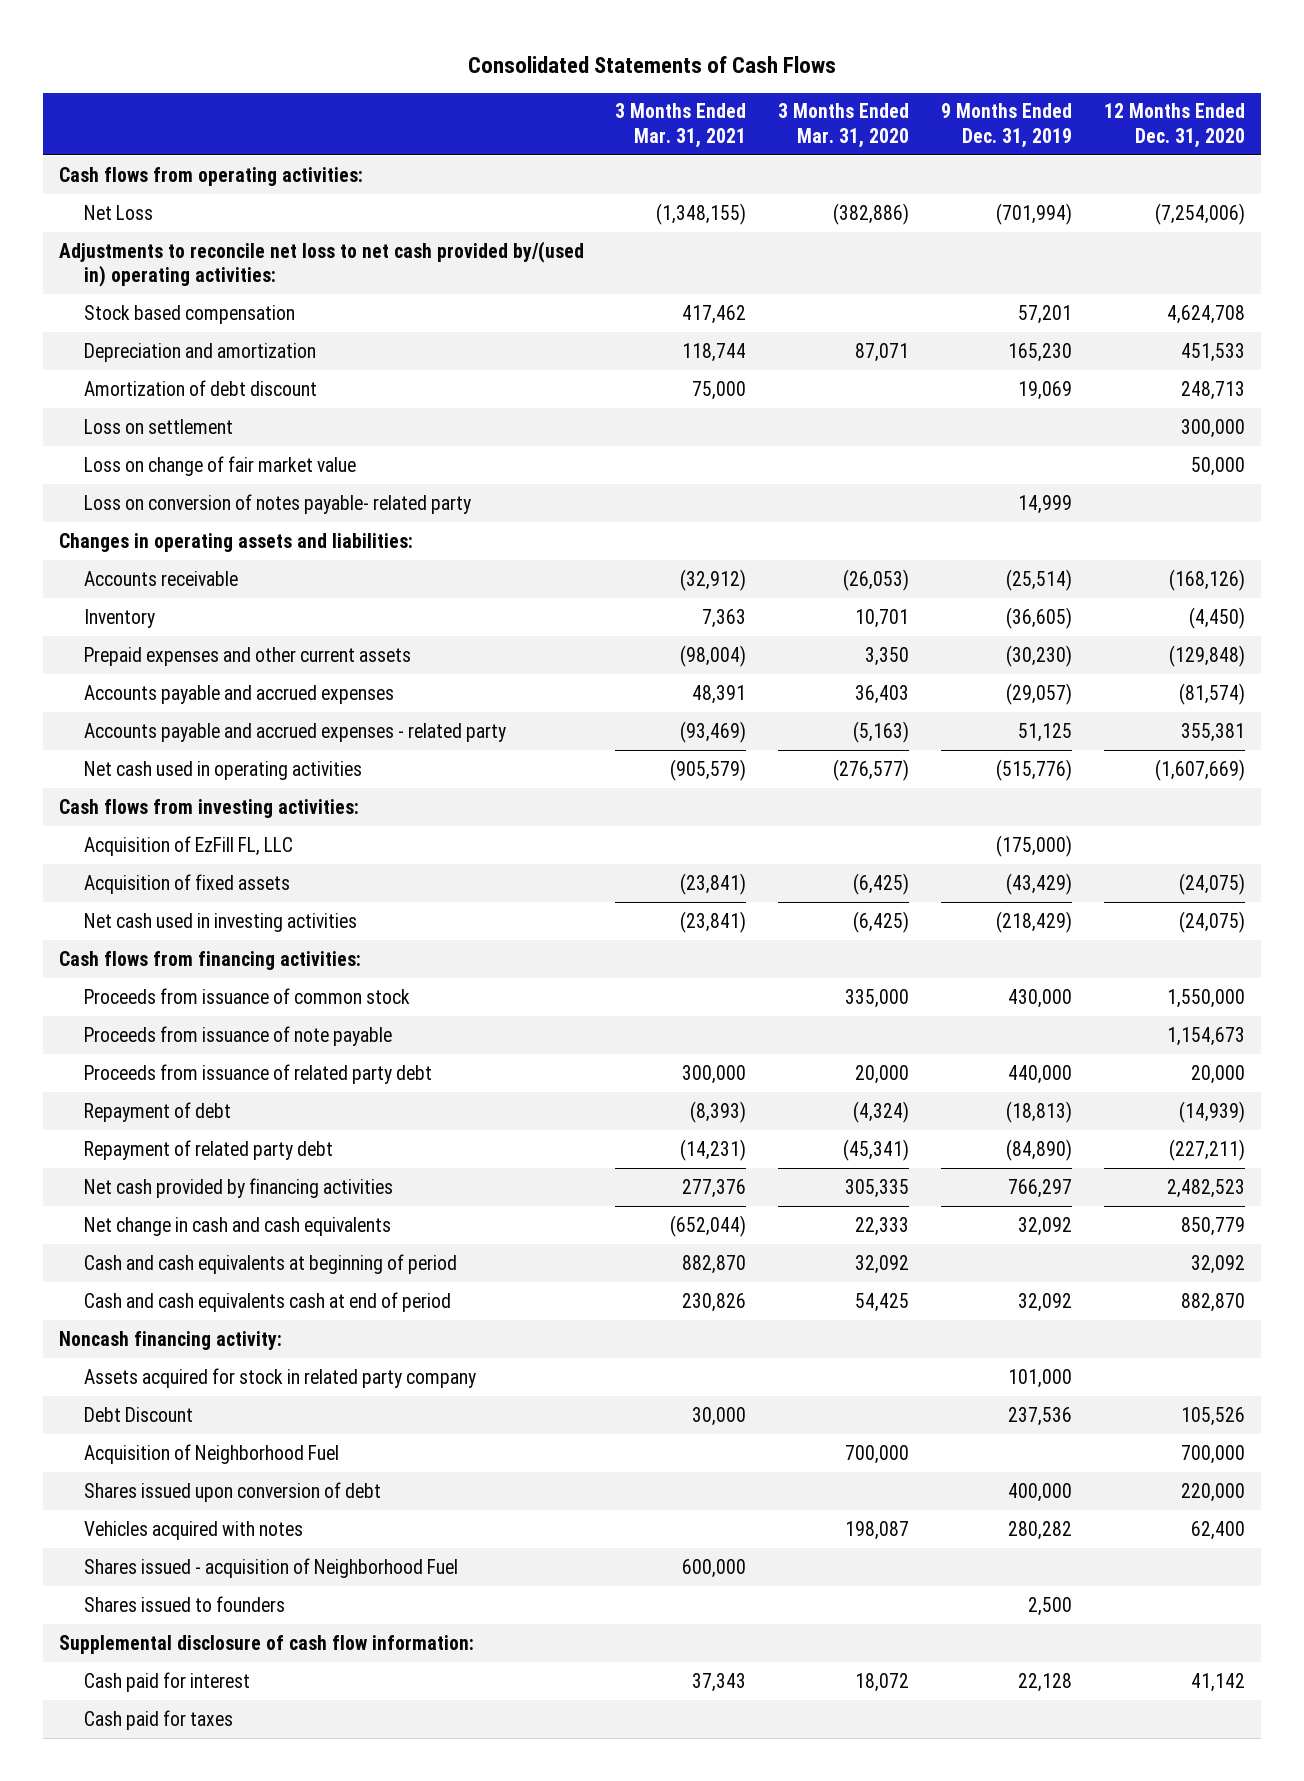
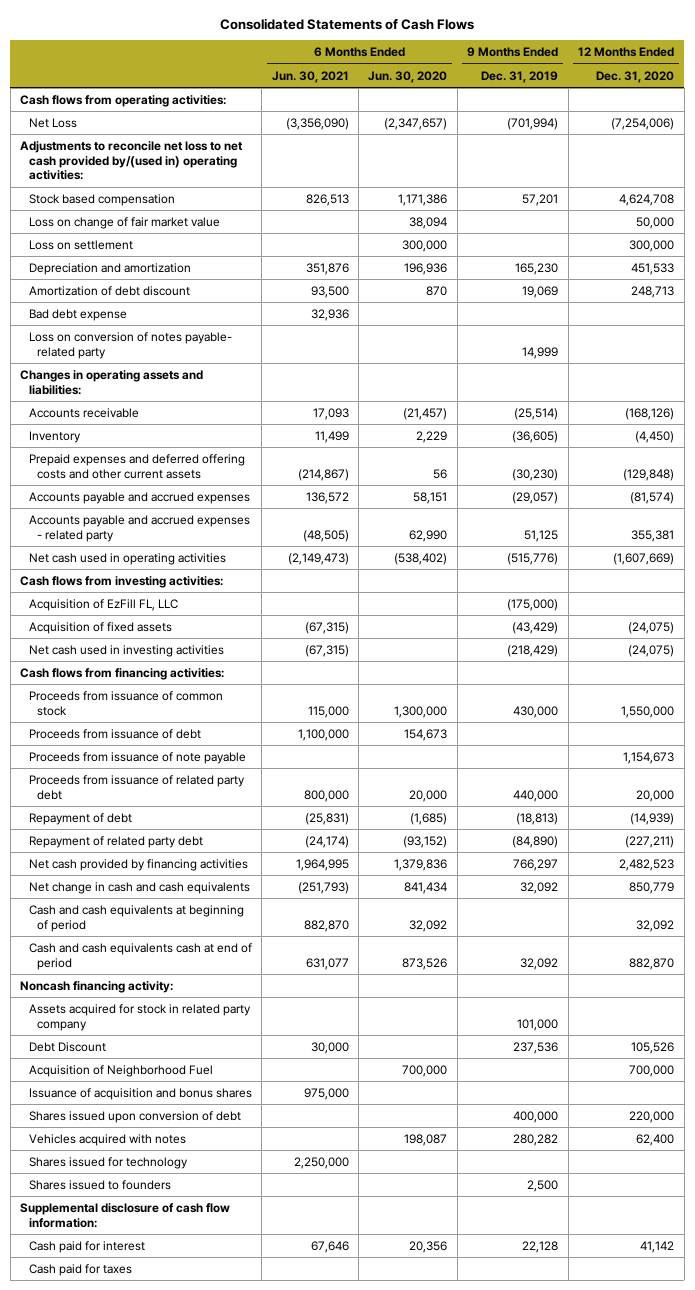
- | 3 Months Ended Mar. 31, 2021 | 3 Months Ended Mar. 31, 2020 | 9 Months Ended Dec. 31, 2019 | 12 Months Ended Dec. 31, 2020
+ | 6 Months Ended Jun. 30, 2021 | 6 Months Ended Jun. 30, 2020 | 9 Months Ended Dec. 31, 2019 | 12 Months Ended Dec. 31, 2020
moved up: Loss on change of fair market value | | 38,094 | | 50,000
moved up: Loss on settlement | | 300,000 | | 300,000
+ Bad debt expense | 32,936 | | |
- Prepaid expenses and other current assets | (98,004) | 3,350 | (30,230) | (129,848)
+ Prepaid expenses and deferred offering costs and other current assets | (214,867) | 56 | (30,230) | (129,848)
+ Proceeds from issuance of debt | 1,100,000 | 154,673 | |
+ Issuance of acquisition and bonus shares | 975,000 | | |
- Shares issued - acquisition of Neighborhood Fuel | 600,000 | | |
+ Shares issued for technology | 2,250,000 | | |

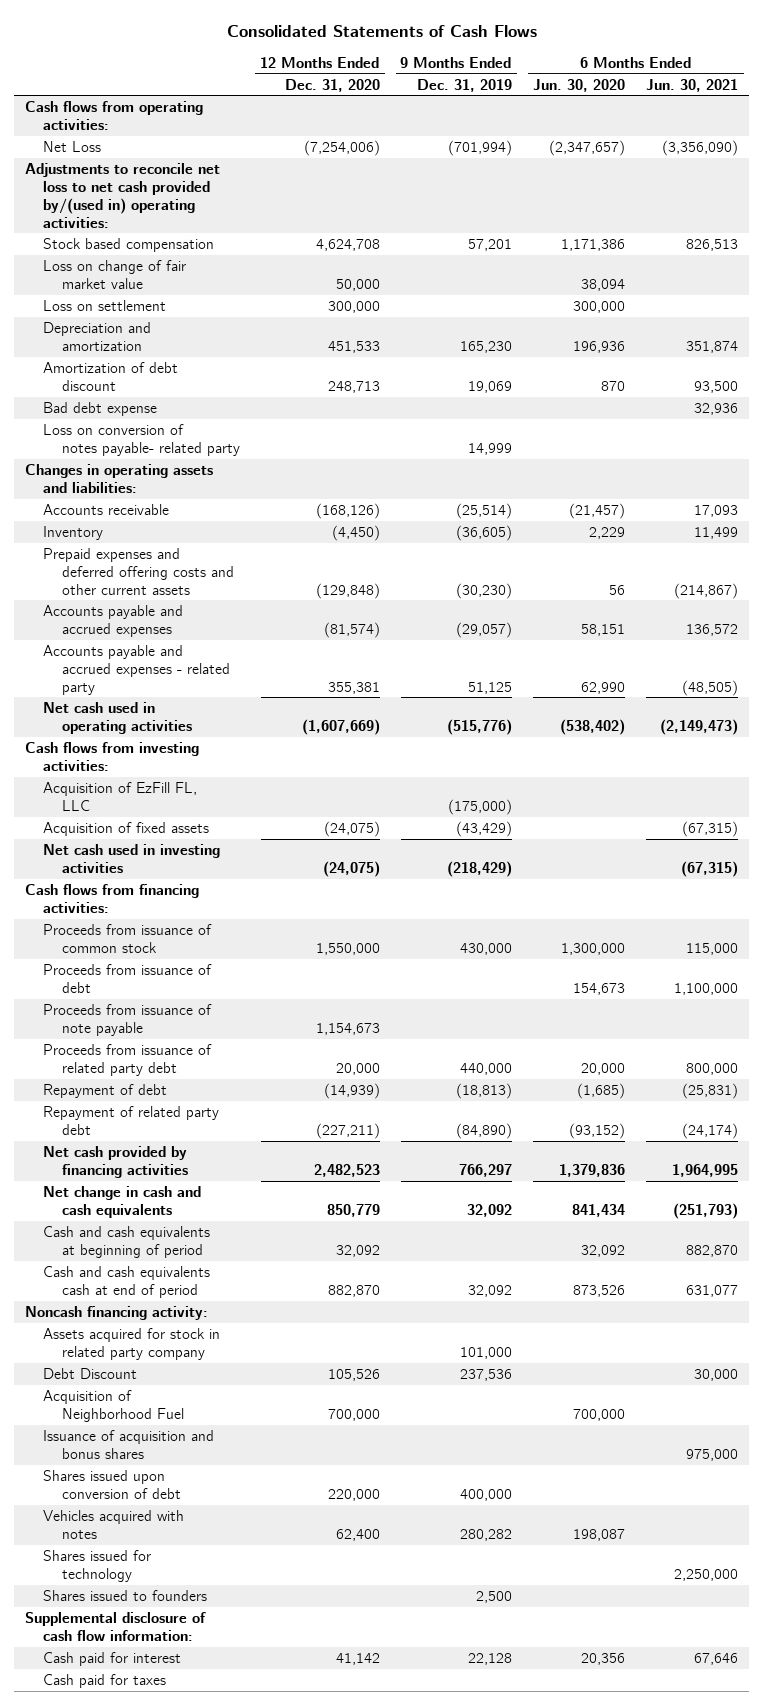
- | 6 Months Ended Jun. 30, 2021 | 6 Months Ended Jun. 30, 2020 | 9 Months Ended Dec. 31, 2019 | 12 Months Ended Dec. 31, 2020
+ | 12 Months Ended Dec. 31, 2020 | 9 Months Ended Dec. 31, 2019 | 6 Months Ended Jun. 30, 2020 | 6 Months Ended Jun. 30, 2021
- Depreciation and amortization | 351,876 | 196,936 | 165,230 | 451,533
+ Depreciation and amortization | 451,533 | 165,230 | 196,936 | 351,874

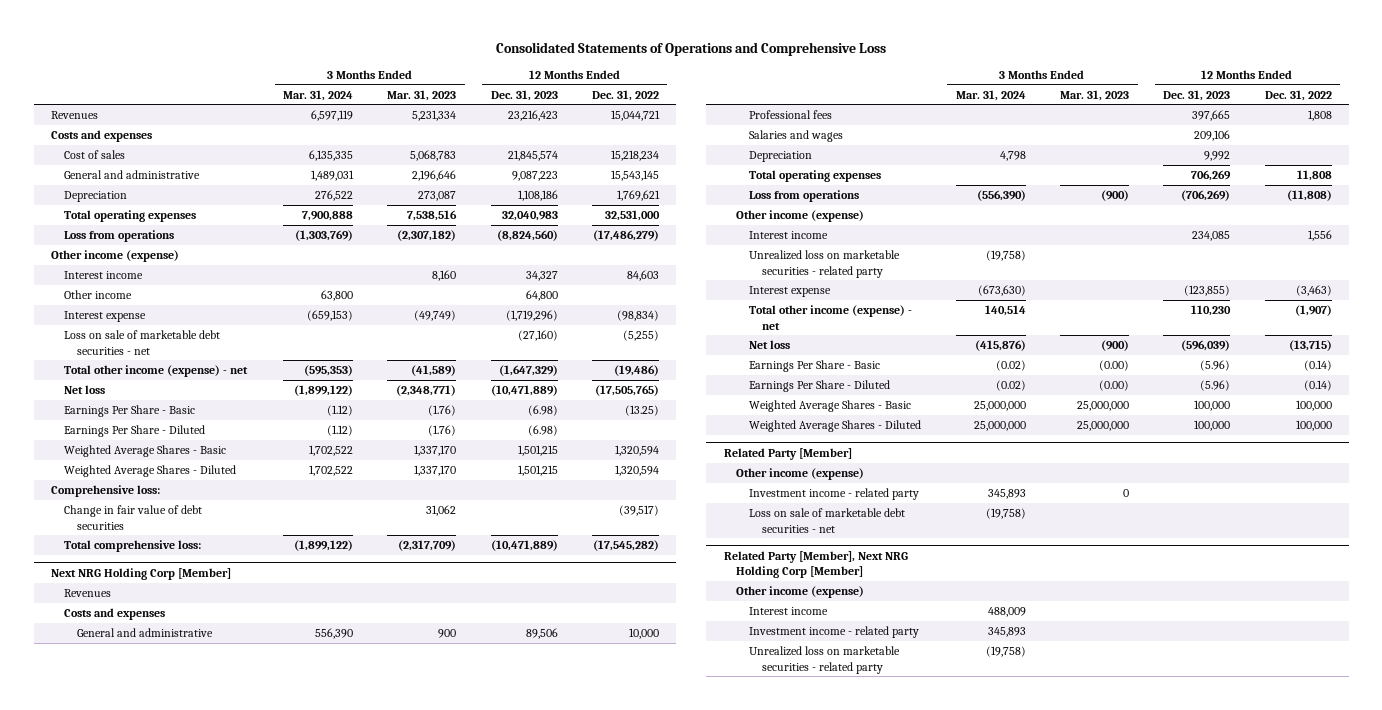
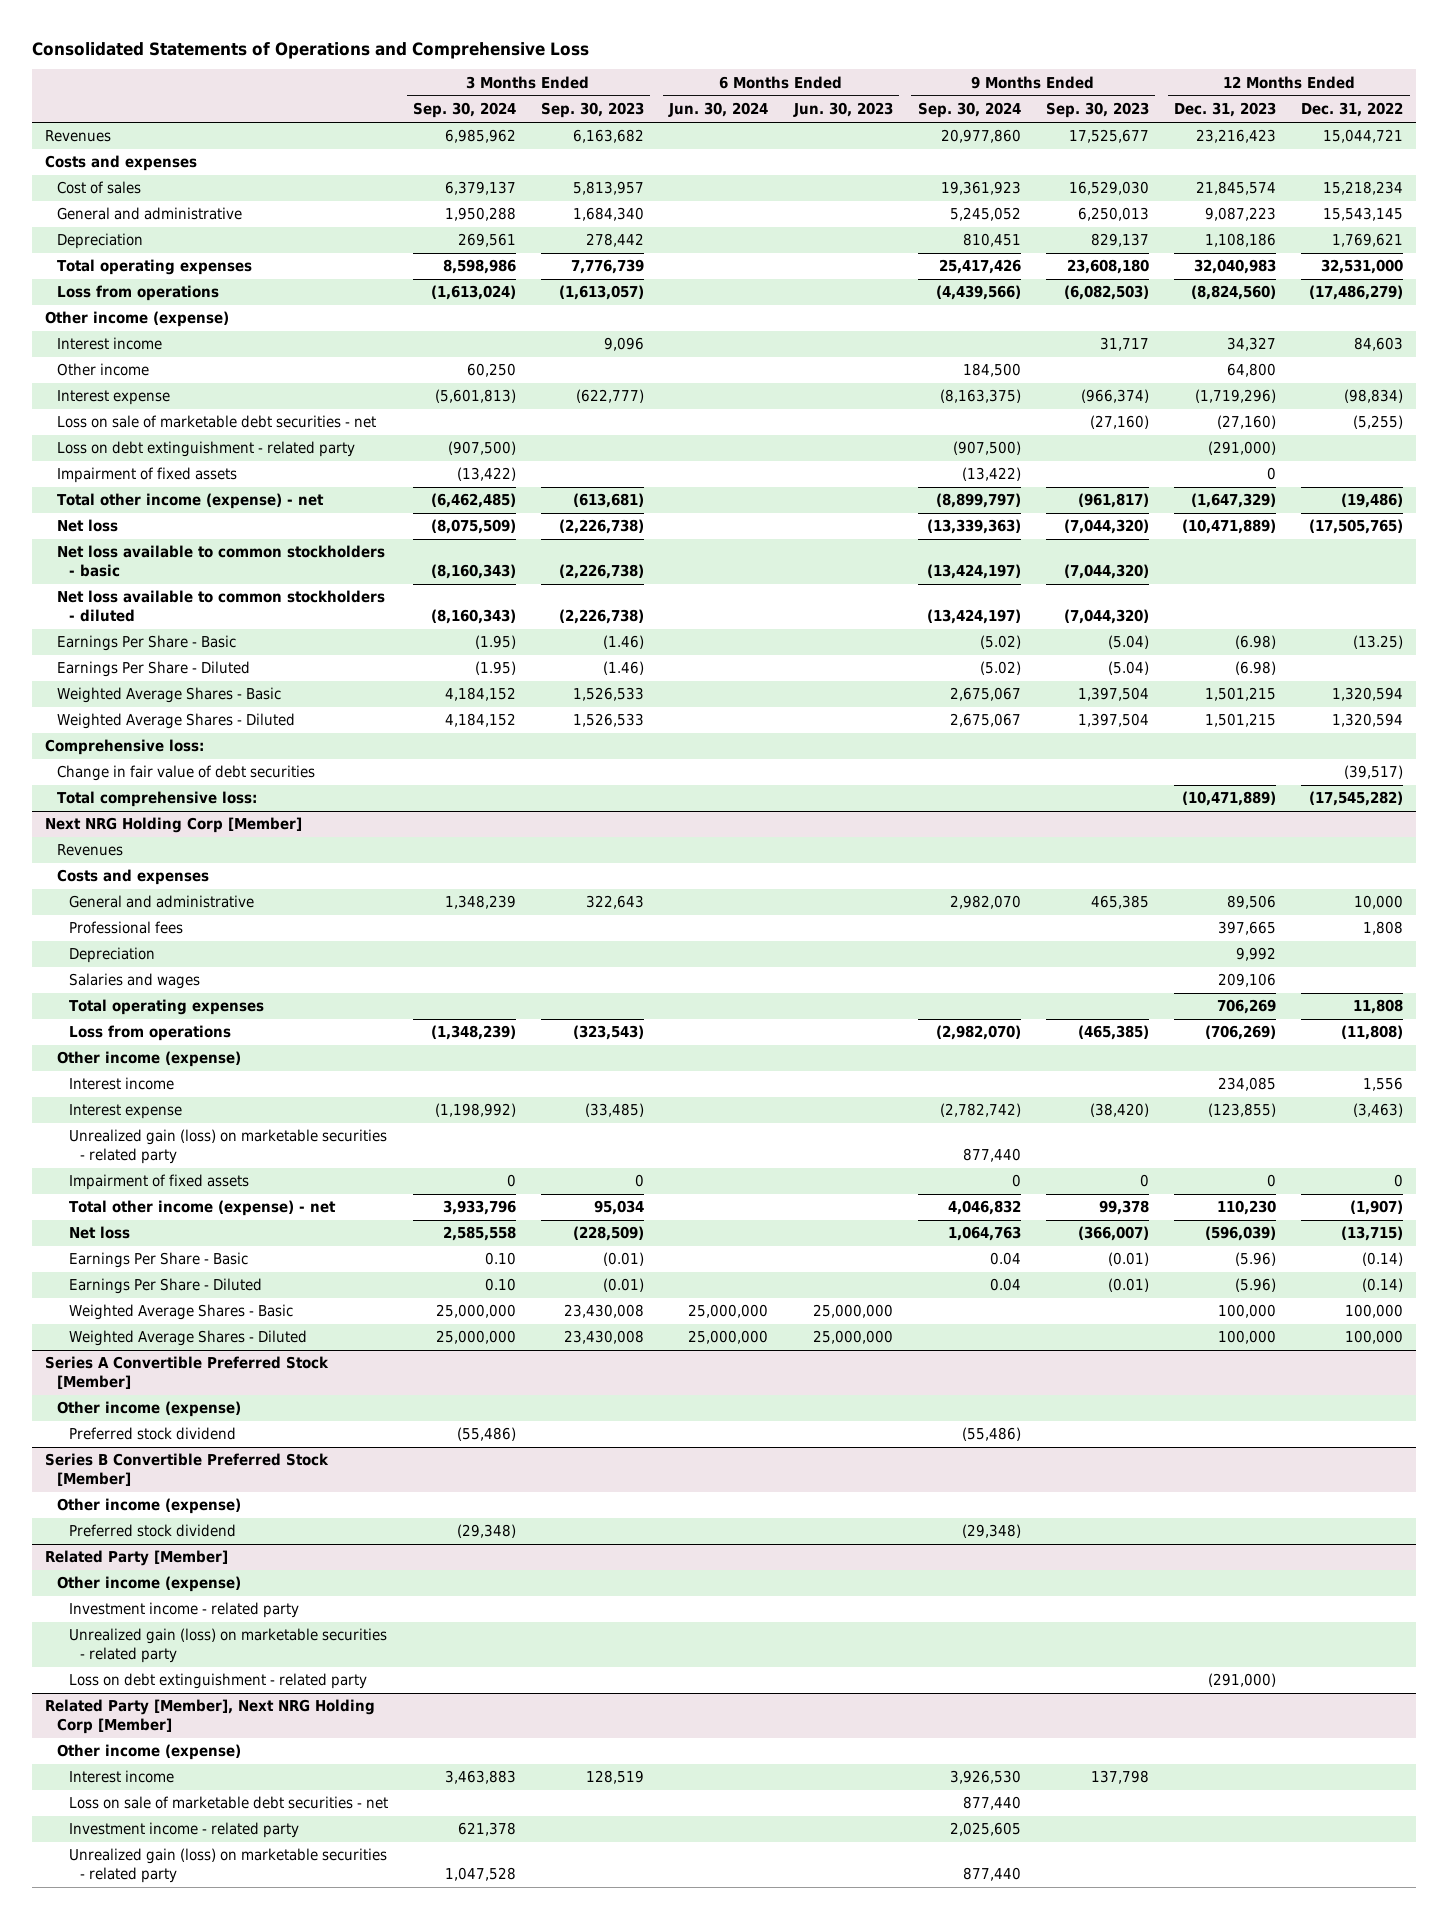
- | 3 Months Ended Mar. 31, 2024 | 3 Months Ended Mar. 31, 2023 | 12 Months Ended Dec. 31, 2023 | 12 Months Ended Dec. 31, 2022
+ | 3 Months Ended Sep. 30, 2024 | 3 Months Ended Sep. 30, 2023 | 6 Months Ended Jun. 30, 2024 | 6 Months Ended Jun. 30, 2023 | 9 Months Ended Sep. 30, 2024 | 9 Months Ended Sep. 30, 2023 | 12 Months Ended Dec. 31, 2023 | 12 Months Ended Dec. 31, 2022
+ Loss on debt extinguishment - related party | (907,500) | | | | (907,500) | | (291,000) |
+ Impairment of fixed assets | (13,422) | | | | (13,422) | | 0 |
+ Net loss available to common stockholders - basic | (8,160,343) | (2,226,738) | | | (13,424,197) | (7,044,320) | |
+ Net loss available to common stockholders - diluted | (8,160,343) | (2,226,738) | | | (13,424,197) | (7,044,320) | |
@ Next NRG Holding Corp [Member]
moved down: Salaries and wages | | | | | | | 209,106 |
- Unrealized loss on marketable securities - related party | (19,758) | | |
+ Unrealized gain (loss) on marketable securities - related party | | | | | 877,440 | | |
+ Impairment of fixed assets | 0 | 0 | | | 0 | 0 | 0 | 0
+ Series A Convertible Preferred Stock [Member]
+ Other income (expense)
+ Preferred stock dividend | (55,486) | | | | (55,486) | | |
+ Series B Convertible Preferred Stock [Member]
+ Other income (expense)
+ Preferred stock dividend | (29,348) | | | | (29,348) | | |
@ Related Party [Member]
- Loss on sale of marketable debt securities - net | (19,758) | | |
+ Unrealized gain (loss) on marketable securities - related party
+ Loss on debt extinguishment - related party | | | | | | | (291,000) |
@ Related Party [Member], Next NRG Holding Corp [Member]
+ Loss on sale of marketable debt securities - net | | | | | 877,440 | | |
- Unrealized loss on marketable securities - related party | (19,758) | | |
+ Unrealized gain (loss) on marketable securities - related party | 1,047,528 | | | | 877,440 | | |

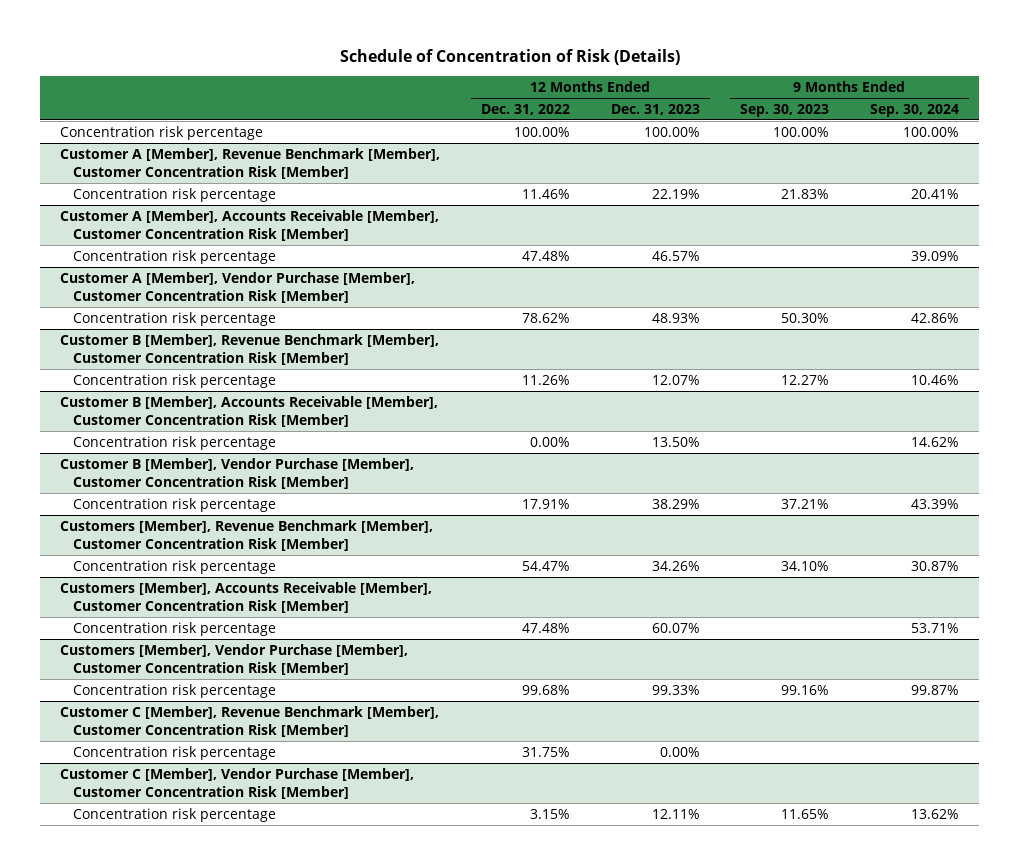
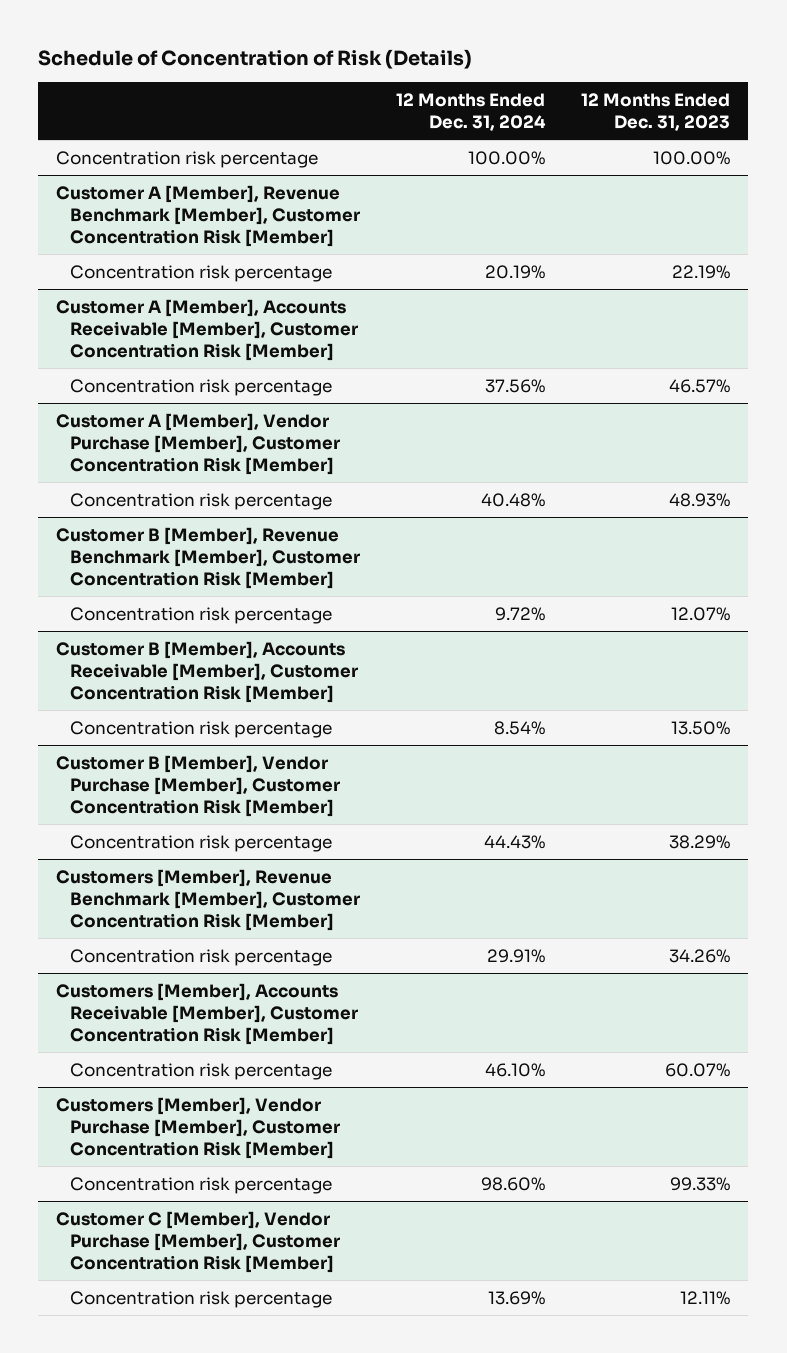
- | 12 Months Ended Dec. 31, 2022 | 12 Months Ended Dec. 31, 2023 | 9 Months Ended Sep. 30, 2023 | 9 Months Ended Sep. 30, 2024
+ | 12 Months Ended Dec. 31, 2024 | 12 Months Ended Dec. 31, 2023
- Customer C [Member], Revenue Benchmark [Member], Customer Concentration Risk [Member]
- Concentration risk percentage | 31.75% | 0.00% | |

